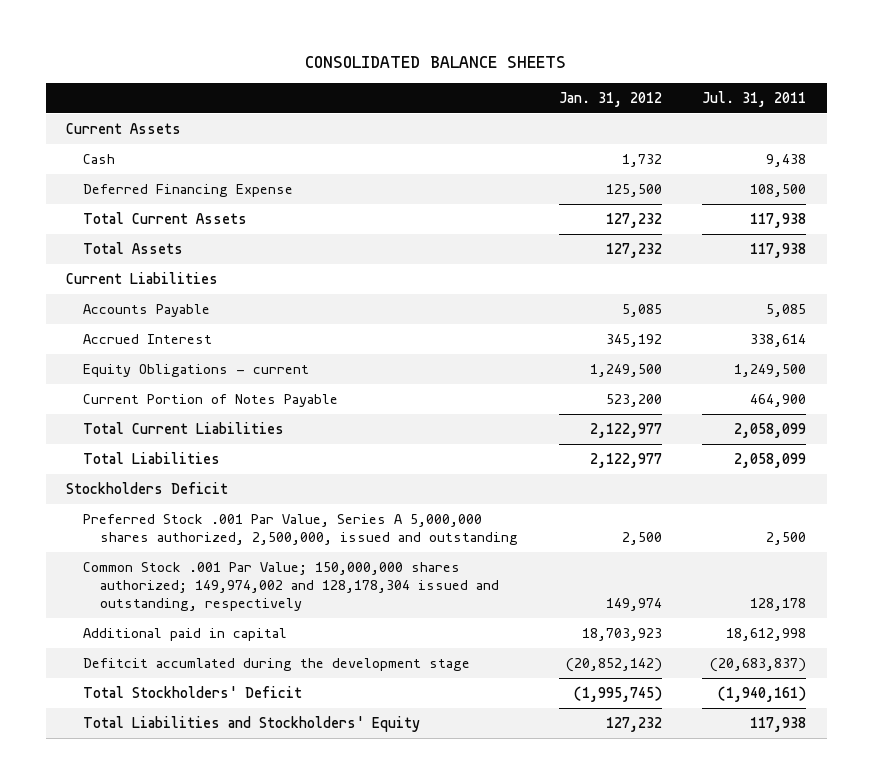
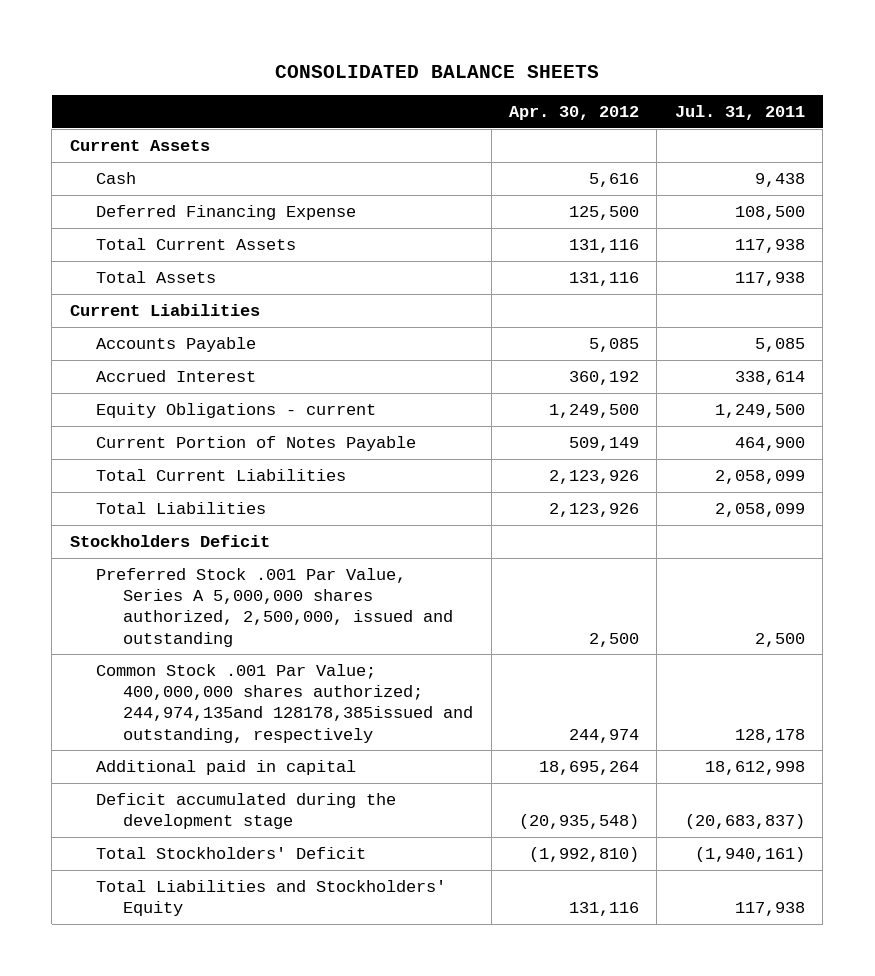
- | Jan. 31, 2012 | Jul. 31, 2011
+ | Apr. 30, 2012 | Jul. 31, 2011
- Common Stock .001 Par Value; 150,000,000 shares authorized; 149,974,002 and 128,178,304 issued and outstanding, respectively | 149,974 | 128,178
+ Common Stock .001 Par Value; 400,000,000 shares authorized; 244,974,135and 128178,385issued and outstanding, respectively | 244,974 | 128,178
- Defitcit accumlated during the development stage | (20,852,142) | (20,683,837)
+ Deficit accumulated during the development stage | (20,935,548) | (20,683,837)

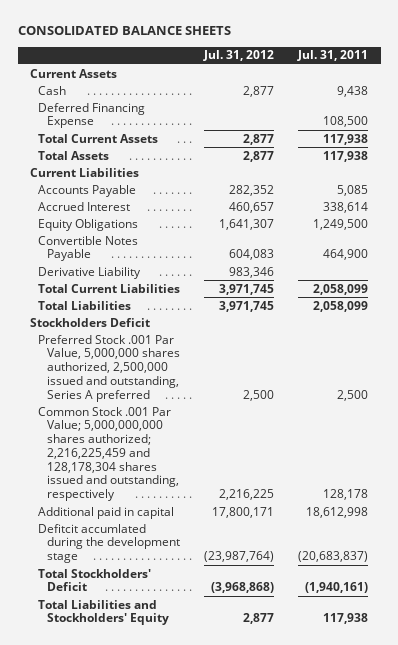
- | Apr. 30, 2012 | Jul. 31, 2011
+ | Jul. 31, 2012 | Jul. 31, 2011
- Equity Obligations - current | 1,249,500 | 1,249,500
- Current Portion of Notes Payable | 509,149 | 464,900
+ Equity Obligations | 1,641,307 | 1,249,500
+ Convertible Notes Payable | 604,083 | 464,900
+ Derivative Liability | 983,346 |
- Preferred Stock .001 Par Value, Series A 5,000,000 shares authorized, 2,500,000, issued and outstanding | 2,500 | 2,500
- Common Stock .001 Par Value; 400,000,000 shares authorized; 244,974,135and 128178,385issued and outstanding, respectively | 244,974 | 128,178
+ Preferred Stock .001 Par Value, 5,000,000 shares authorized, 2,500,000 issued and outstanding, Series A preferred | 2,500 | 2,500
+ Common Stock .001 Par Value; 5,000,000,000 shares authorized; 2,216,225,459 and 128,178,304 shares issued and outstanding, respectively | 2,216,225 | 128,178
- Deficit accumulated during the development stage | (20,935,548) | (20,683,837)
+ Defitcit accumlated during the development stage | (23,987,764) | (20,683,837)

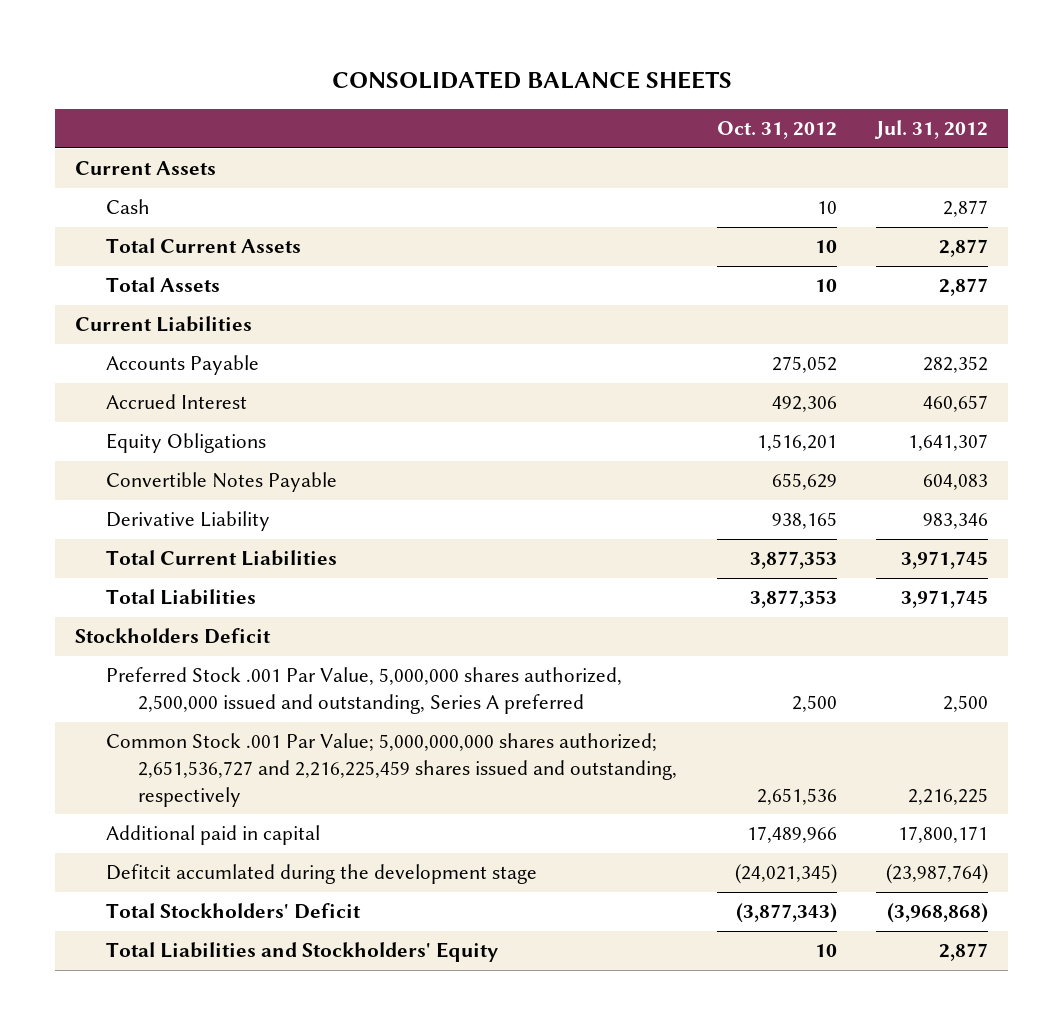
- | Jul. 31, 2012 | Jul. 31, 2011
+ | Oct. 31, 2012 | Jul. 31, 2012
- Deferred Financing Expense | | 108,500
- Common Stock .001 Par Value; 5,000,000,000 shares authorized; 2,216,225,459 and 128,178,304 shares issued and outstanding, respectively | 2,216,225 | 128,178
+ Common Stock .001 Par Value; 5,000,000,000 shares authorized; 2,651,536,727 and 2,216,225,459 shares issued and outstanding, respectively | 2,651,536 | 2,216,225

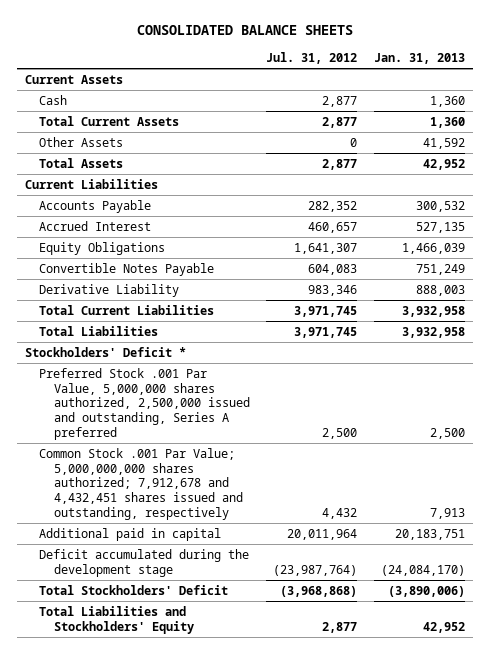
- | Oct. 31, 2012 | Jul. 31, 2012
+ | Jul. 31, 2012 | Jan. 31, 2013
+ Other Assets | 0 | 41,592
- Stockholders Deficit
+ Stockholders' Deficit *
- Common Stock .001 Par Value; 5,000,000,000 shares authorized; 2,651,536,727 and 2,216,225,459 shares issued and outstanding, respectively | 2,651,536 | 2,216,225
- Additional paid in capital | 17,489,966 | 17,800,171
- Defitcit accumlated during the development stage | (24,021,345) | (23,987,764)
+ Common Stock .001 Par Value; 5,000,000,000 shares authorized; 7,912,678 and 4,432,451 shares issued and outstanding, respectively | 4,432 | 7,913
+ Additional paid in capital | 20,011,964 | 20,183,751
+ Deficit accumulated during the development stage | (23,987,764) | (24,084,170)

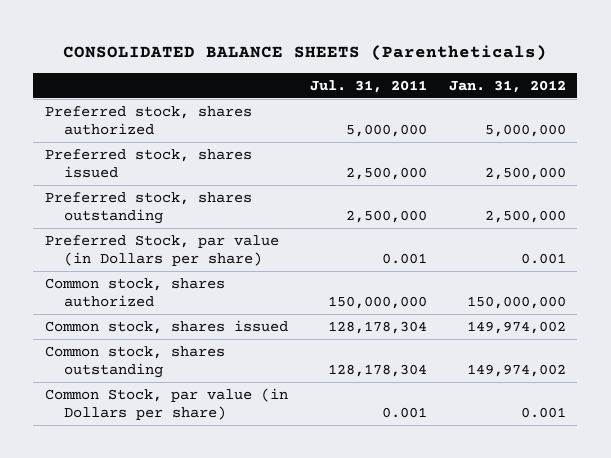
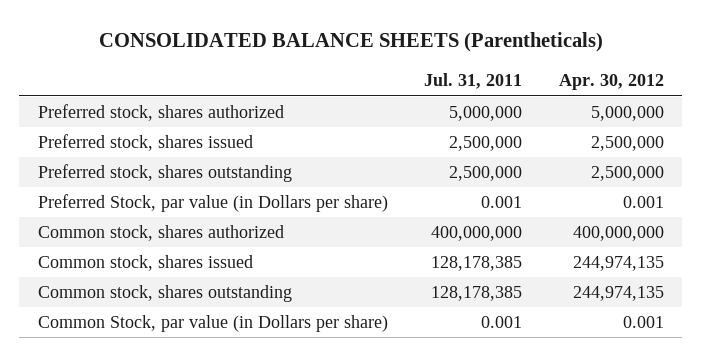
- | Jul. 31, 2011 | Jan. 31, 2012
+ | Jul. 31, 2011 | Apr. 30, 2012
- Common stock, shares authorized | 150,000,000 | 150,000,000
- Common stock, shares issued | 128,178,304 | 149,974,002
- Common stock, shares outstanding | 128,178,304 | 149,974,002
+ Common stock, shares authorized | 400,000,000 | 400,000,000
+ Common stock, shares issued | 128,178,385 | 244,974,135
+ Common stock, shares outstanding | 128,178,385 | 244,974,135

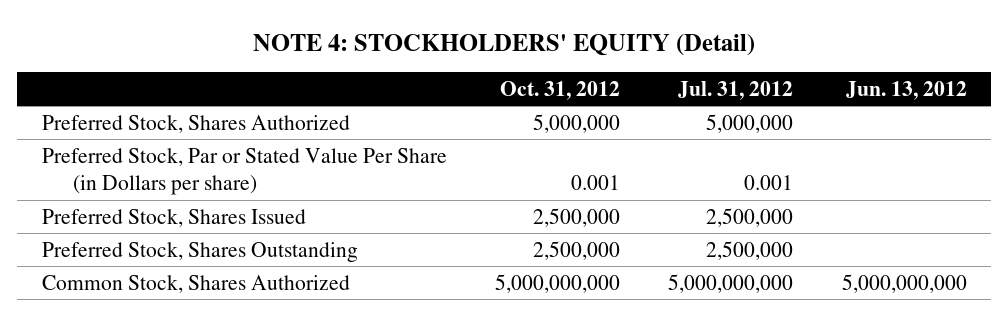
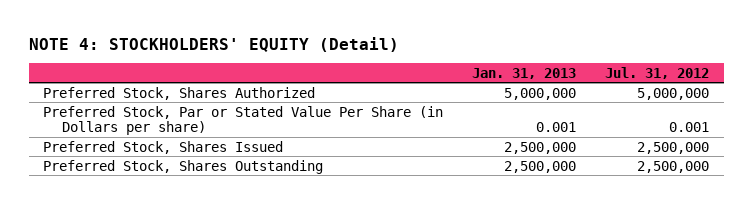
- | Oct. 31, 2012 | Jul. 31, 2012 | Jun. 13, 2012
+ | Jan. 31, 2013 | Jul. 31, 2012
- Common Stock, Shares Authorized | 5,000,000,000 | 5,000,000,000 | 5,000,000,000

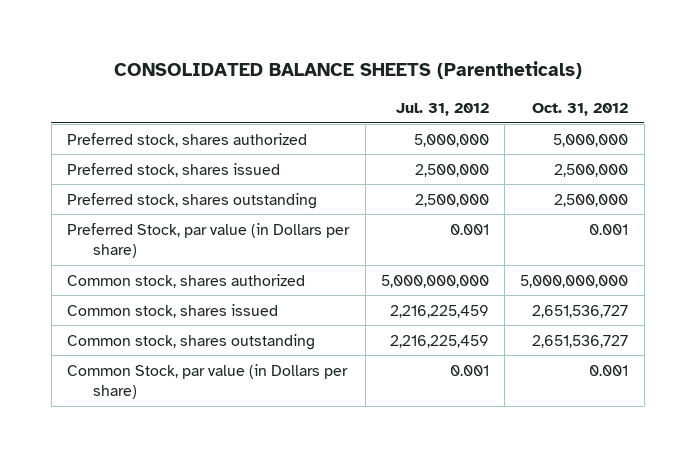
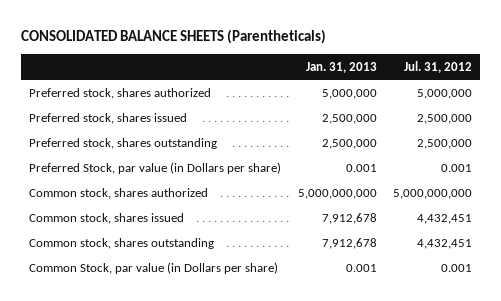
- | Jul. 31, 2012 | Oct. 31, 2012
+ | Jan. 31, 2013 | Jul. 31, 2012
- Common stock, shares issued | 2,216,225,459 | 2,651,536,727
- Common stock, shares outstanding | 2,216,225,459 | 2,651,536,727
+ Common stock, shares issued | 7,912,678 | 4,432,451
+ Common stock, shares outstanding | 7,912,678 | 4,432,451

